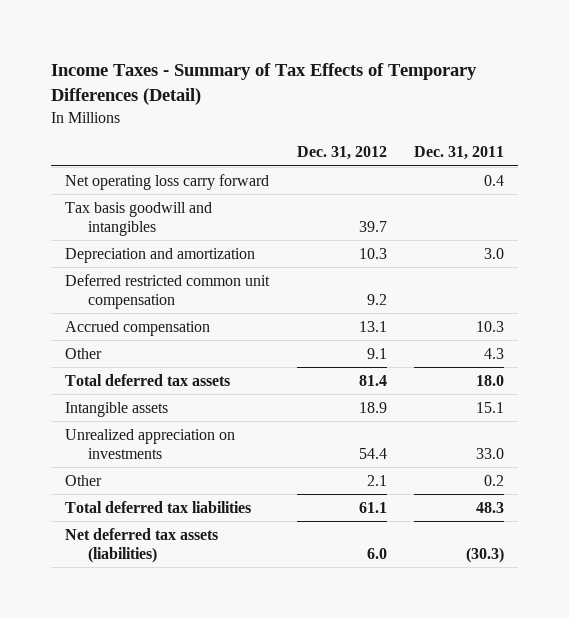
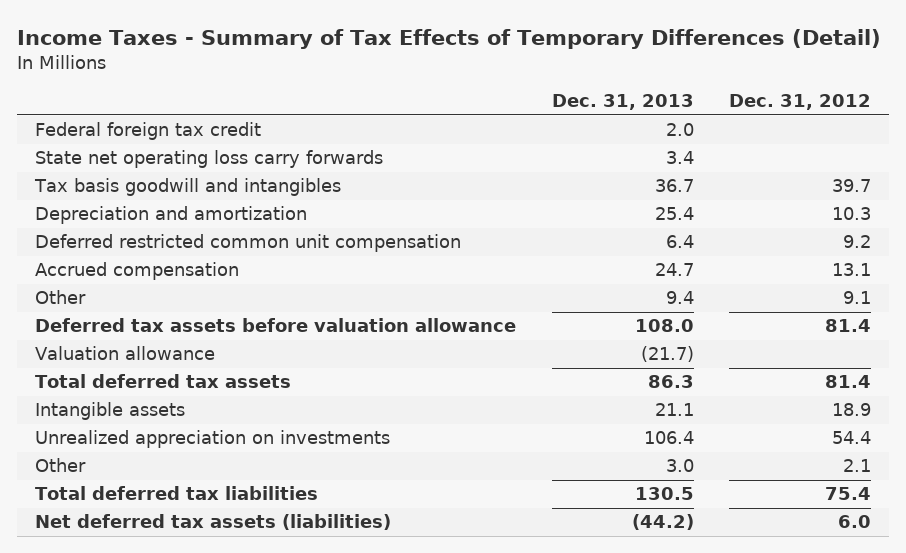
- | Dec. 31, 2012 | Dec. 31, 2011
+ | Dec. 31, 2013 | Dec. 31, 2012
- Net operating loss carry forward | | 0.4
+ Federal foreign tax credit | 2.0 |
+ State net operating loss carry forwards | 3.4 |
+ Deferred tax assets before valuation allowance | 108.0 | 81.4
+ Valuation allowance | (21.7) |
- Total deferred tax liabilities | 61.1 | 48.3
+ Total deferred tax liabilities | 130.5 | 75.4

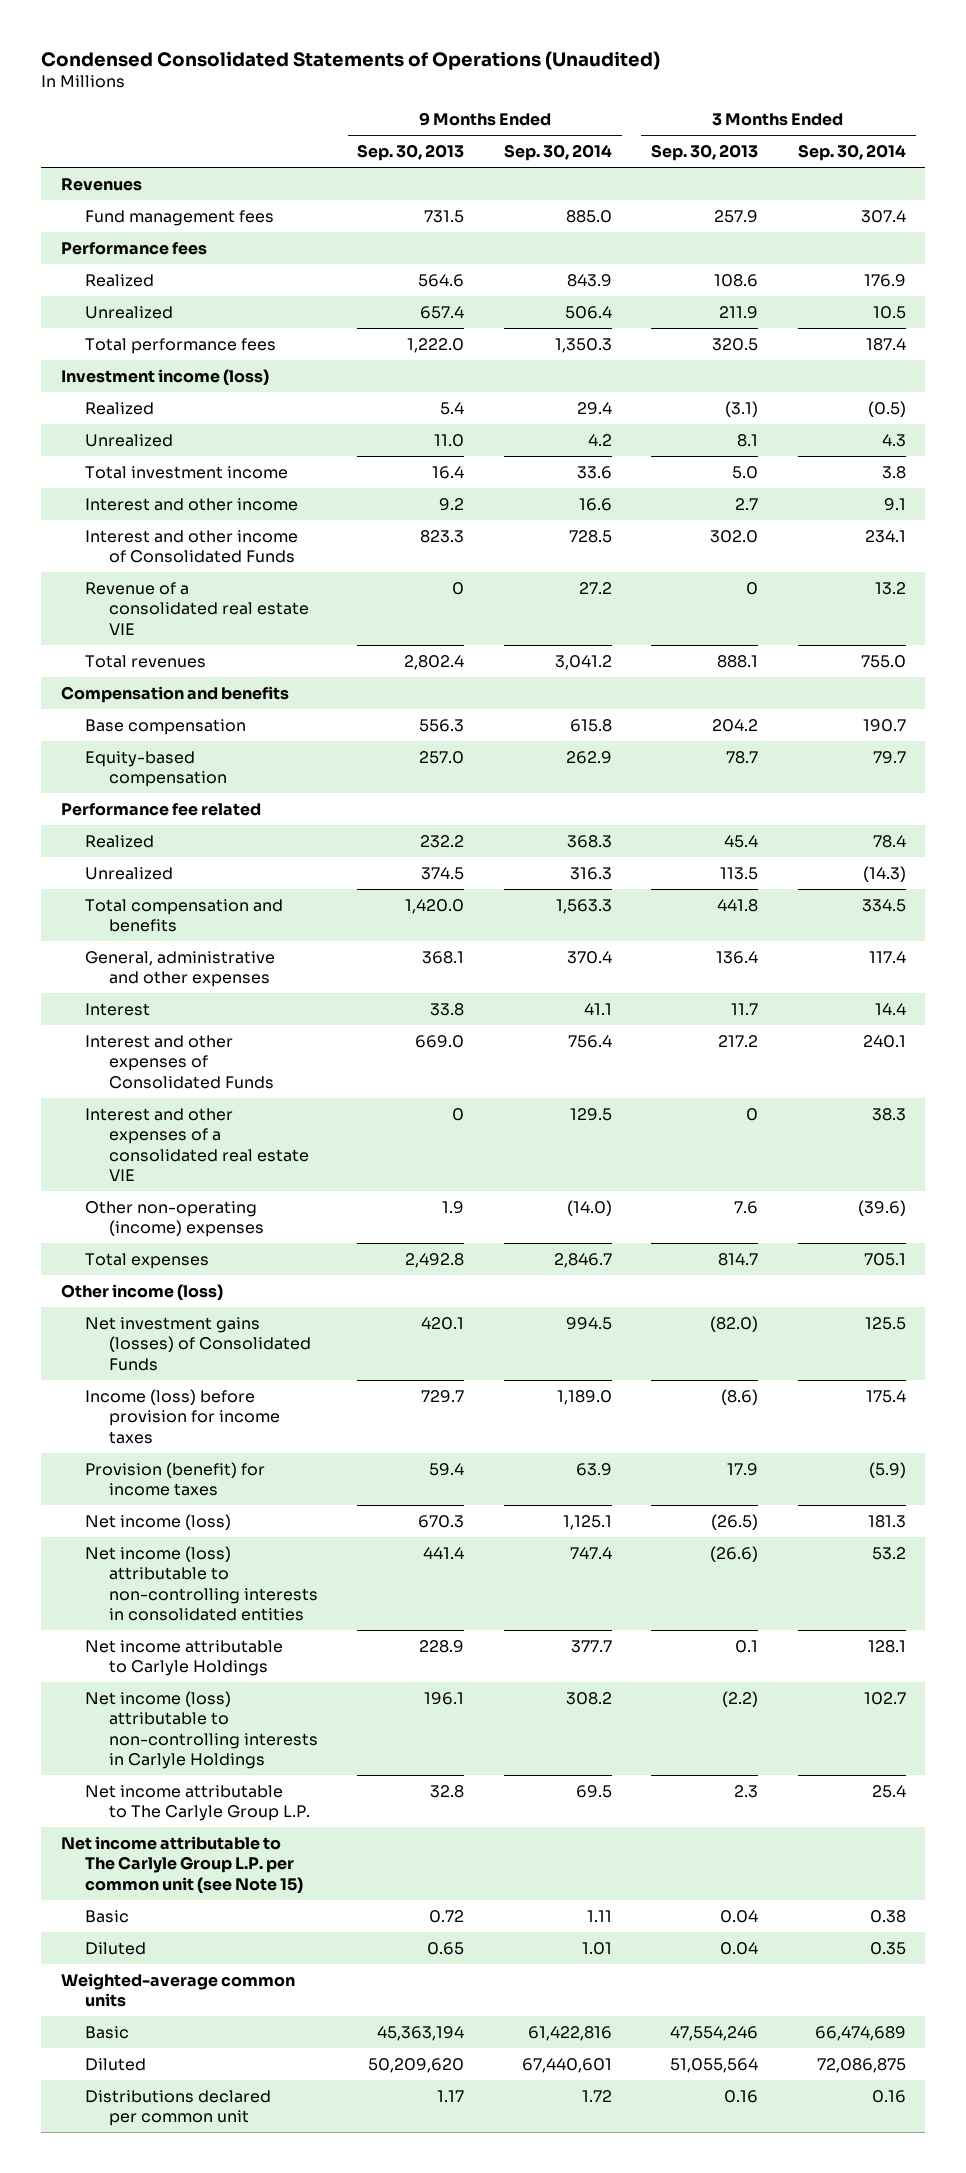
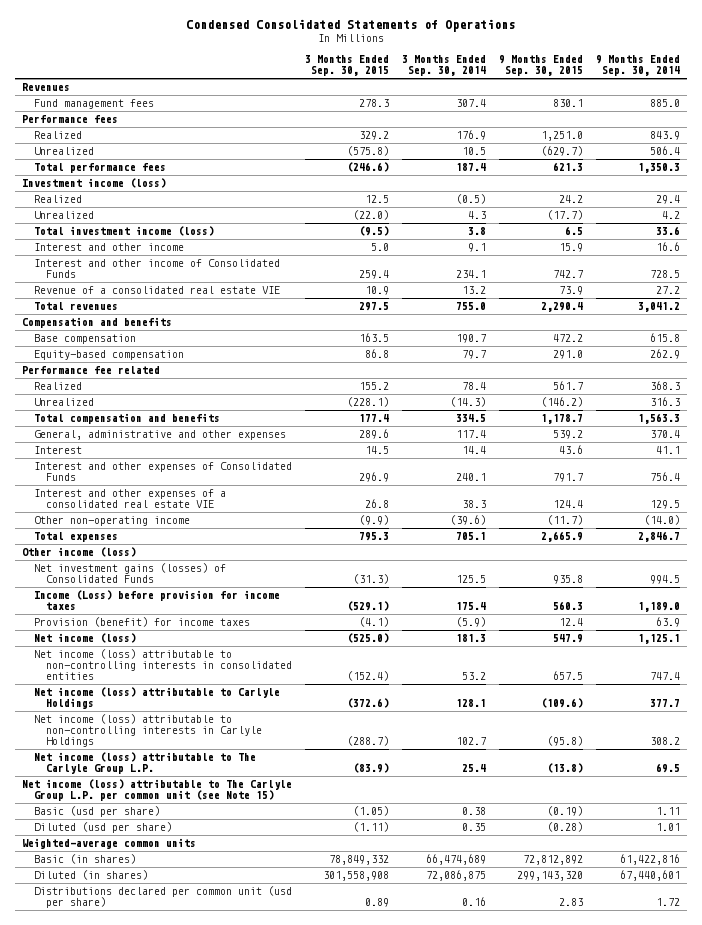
- Condensed Consolidated Statements of Operations (Unaudited)
+ Condensed Consolidated Statements of Operations
- | 9 Months Ended Sep. 30, 2013 | 9 Months Ended Sep. 30, 2014 | 3 Months Ended Sep. 30, 2013 | 3 Months Ended Sep. 30, 2014
+ | 3 Months Ended Sep. 30, 2015 | 3 Months Ended Sep. 30, 2014 | 9 Months Ended Sep. 30, 2015 | 9 Months Ended Sep. 30, 2014
- Total investment income | 16.4 | 33.6 | 5.0 | 3.8
+ Total investment income (loss) | (9.5) | 3.8 | 6.5 | 33.6
- Other non-operating (income) expenses | 1.9 | (14.0) | 7.6 | (39.6)
+ Other non-operating income | (9.9) | (39.6) | (11.7) | (14.0)
- Income (loss) before provision for income taxes | 729.7 | 1,189.0 | (8.6) | 175.4
+ Income (Loss) before provision for income taxes | (529.1) | 175.4 | 560.3 | 1,189.0
- Net income attributable to Carlyle Holdings | 228.9 | 377.7 | 0.1 | 128.1
+ Net income (loss) attributable to Carlyle Holdings | (372.6) | 128.1 | (109.6) | 377.7
- Net income attributable to The Carlyle Group L.P. | 32.8 | 69.5 | 2.3 | 25.4
- Net income attributable to The Carlyle Group L.P. per common unit (see Note 15)
- Basic | 0.72 | 1.11 | 0.04 | 0.38
- Diluted | 0.65 | 1.01 | 0.04 | 0.35
+ Net income (loss) attributable to The Carlyle Group L.P. | (83.9) | 25.4 | (13.8) | 69.5
+ Net income (loss) attributable to The Carlyle Group L.P. per common unit (see Note 15)
+ Basic (usd per share) | (1.05) | 0.38 | (0.19) | 1.11
+ Diluted (usd per share) | (1.11) | 0.35 | (0.28) | 1.01
- Basic | 45,363,194 | 61,422,816 | 47,554,246 | 66,474,689
- Diluted | 50,209,620 | 67,440,601 | 51,055,564 | 72,086,875
- Distributions declared per common unit | 1.17 | 1.72 | 0.16 | 0.16
+ Basic (in shares) | 78,849,332 | 66,474,689 | 72,812,892 | 61,422,816
+ Diluted (in shares) | 301,558,908 | 72,086,875 | 299,143,320 | 67,440,601
+ Distributions declared per common unit (usd per share) | 0.89 | 0.16 | 2.83 | 1.72

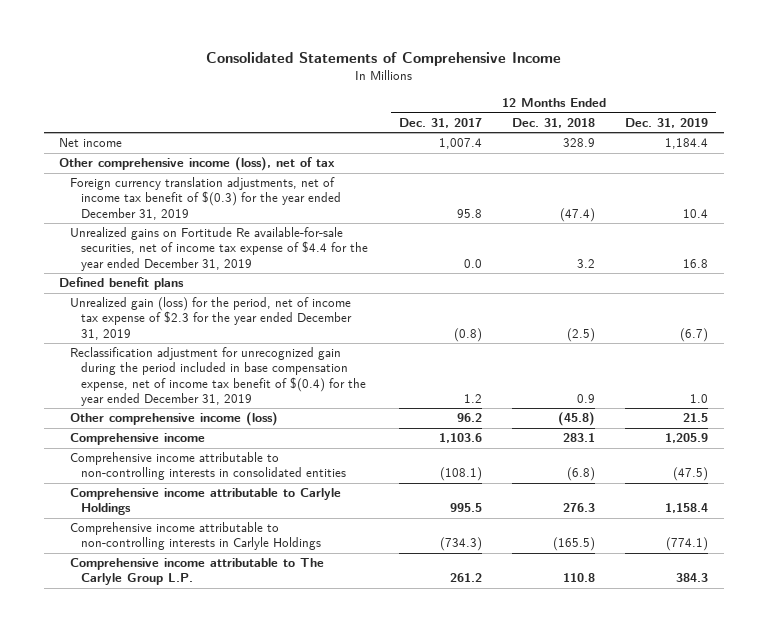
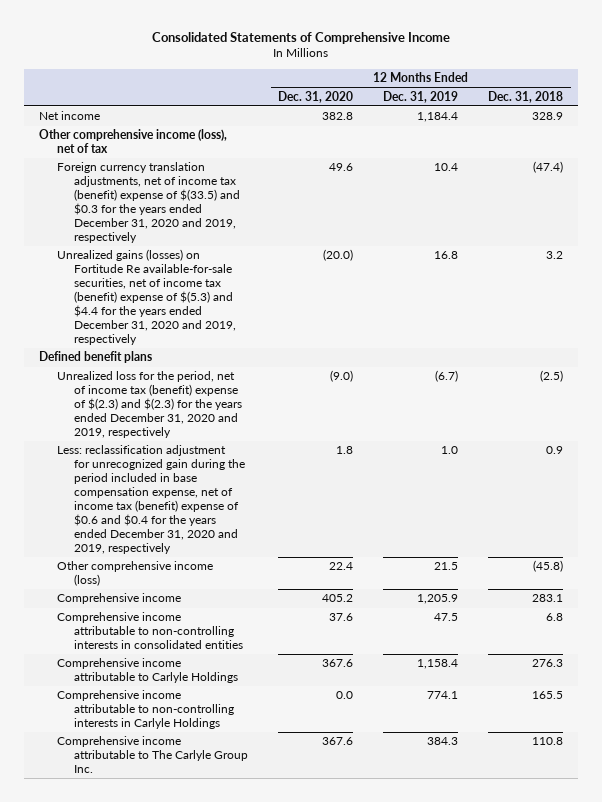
- | 12 Months Ended Dec. 31, 2017 | 12 Months Ended Dec. 31, 2018 | 12 Months Ended Dec. 31, 2019
+ | 12 Months Ended Dec. 31, 2020 | 12 Months Ended Dec. 31, 2019 | 12 Months Ended Dec. 31, 2018
- Foreign currency translation adjustments, net of income tax benefit of $(0.3) for the year ended December 31, 2019 | 95.8 | (47.4) | 10.4
- Unrealized gains on Fortitude Re available-for-sale securities, net of income tax expense of $4.4 for the year ended December 31, 2019 | 0.0 | 3.2 | 16.8
+ Foreign currency translation adjustments, net of income tax (benefit) expense of $(33.5) and $0.3 for the years ended December 31, 2020 and 2019, respectively | 49.6 | 10.4 | (47.4)
+ Unrealized gains (losses) on Fortitude Re available-for-sale securities, net of income tax (benefit) expense of $(5.3) and $4.4 for the years ended December 31, 2020 and 2019, respectively | (20.0) | 16.8 | 3.2
- Unrealized gain (loss) for the period, net of income tax expense of $2.3 for the year ended December 31, 2019 | (0.8) | (2.5) | (6.7)
- Reclassification adjustment for unrecognized gain during the period included in base compensation expense, net of income tax benefit of $(0.4) for the year ended December 31, 2019 | 1.2 | 0.9 | 1.0
+ Unrealized loss for the period, net of income tax (benefit) expense of $(2.3) and $(2.3) for the years ended December 31, 2020 and 2019, respectively | (9.0) | (6.7) | (2.5)
+ Less: reclassification adjustment for unrecognized gain during the period included in base compensation expense, net of income tax (benefit) expense of $0.6 and $0.4 for the years ended December 31, 2020 and 2019, respectively | 1.8 | 1.0 | 0.9
- Comprehensive income attributable to non-controlling interests in consolidated entities | (108.1) | (6.8) | (47.5)
+ Comprehensive income attributable to non-controlling interests in consolidated entities | 37.6 | 47.5 | 6.8
- Comprehensive income attributable to non-controlling interests in Carlyle Holdings | (734.3) | (165.5) | (774.1)
- Comprehensive income attributable to The Carlyle Group L.P. | 261.2 | 110.8 | 384.3
+ Comprehensive income attributable to non-controlling interests in Carlyle Holdings | 0.0 | 774.1 | 165.5
+ Comprehensive income attributable to The Carlyle Group Inc. | 367.6 | 384.3 | 110.8

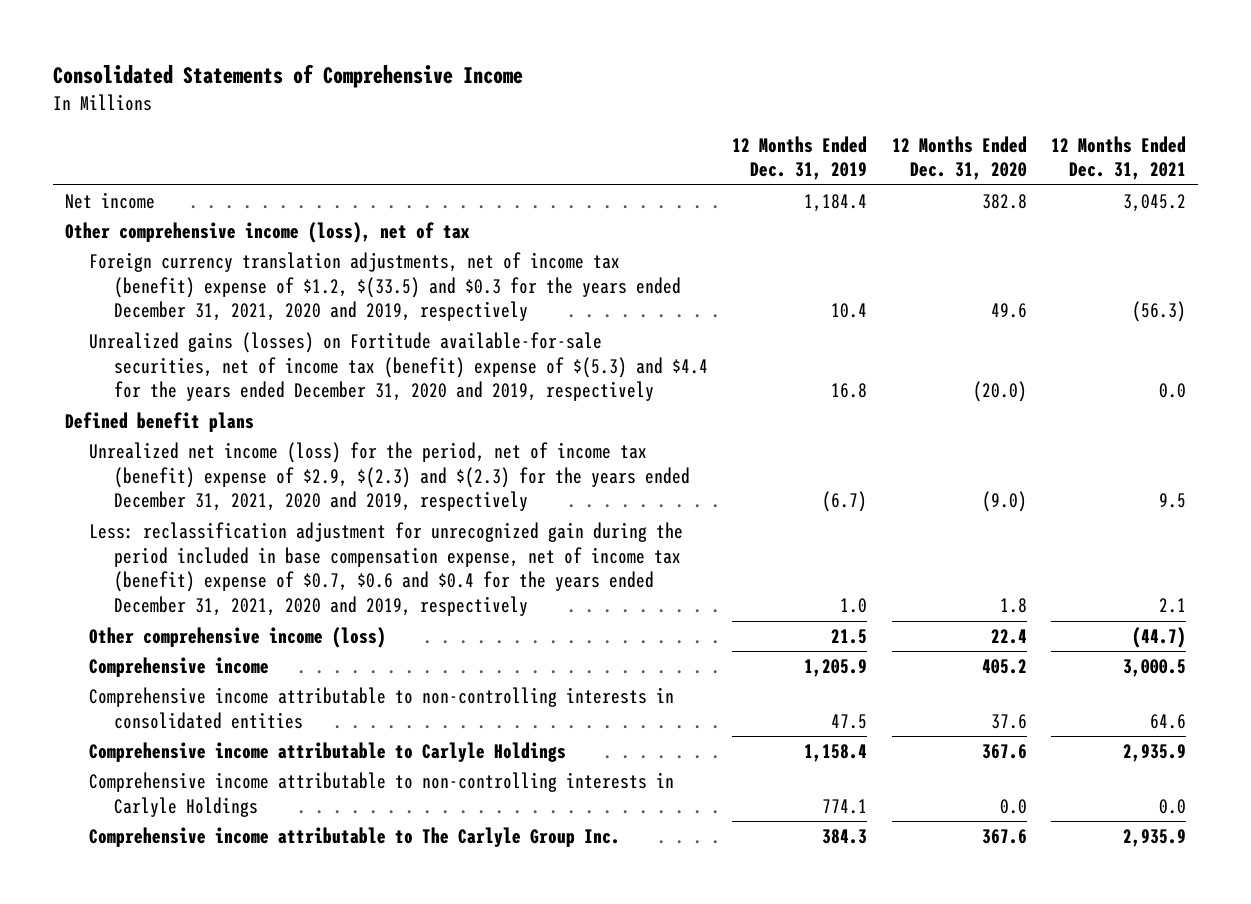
- | 12 Months Ended Dec. 31, 2020 | 12 Months Ended Dec. 31, 2019 | 12 Months Ended Dec. 31, 2018
+ | 12 Months Ended Dec. 31, 2019 | 12 Months Ended Dec. 31, 2020 | 12 Months Ended Dec. 31, 2021
- Foreign currency translation adjustments, net of income tax (benefit) expense of $(33.5) and $0.3 for the years ended December 31, 2020 and 2019, respectively | 49.6 | 10.4 | (47.4)
- Unrealized gains (losses) on Fortitude Re available-for-sale securities, net of income tax (benefit) expense of $(5.3) and $4.4 for the years ended December 31, 2020 and 2019, respectively | (20.0) | 16.8 | 3.2
+ Foreign currency translation adjustments, net of income tax (benefit) expense of $1.2, $(33.5) and $0.3 for the years ended December 31, 2021, 2020 and 2019, respectively | 10.4 | 49.6 | (56.3)
+ Unrealized gains (losses) on Fortitude available-for-sale securities, net of income tax (benefit) expense of $(5.3) and $4.4 for the years ended December 31, 2020 and 2019, respectively | 16.8 | (20.0) | 0.0
- Unrealized loss for the period, net of income tax (benefit) expense of $(2.3) and $(2.3) for the years ended December 31, 2020 and 2019, respectively | (9.0) | (6.7) | (2.5)
- Less: reclassification adjustment for unrecognized gain during the period included in base compensation expense, net of income tax (benefit) expense of $0.6 and $0.4 for the years ended December 31, 2020 and 2019, respectively | 1.8 | 1.0 | 0.9
+ Unrealized net income (loss) for the period, net of income tax (benefit) expense of $2.9, $(2.3) and $(2.3) for the years ended December 31, 2021, 2020 and 2019, respectively | (6.7) | (9.0) | 9.5
+ Less: reclassification adjustment for unrecognized gain during the period included in base compensation expense, net of income tax (benefit) expense of $0.7, $0.6 and $0.4 for the years ended December 31, 2021, 2020 and 2019, respectively | 1.0 | 1.8 | 2.1

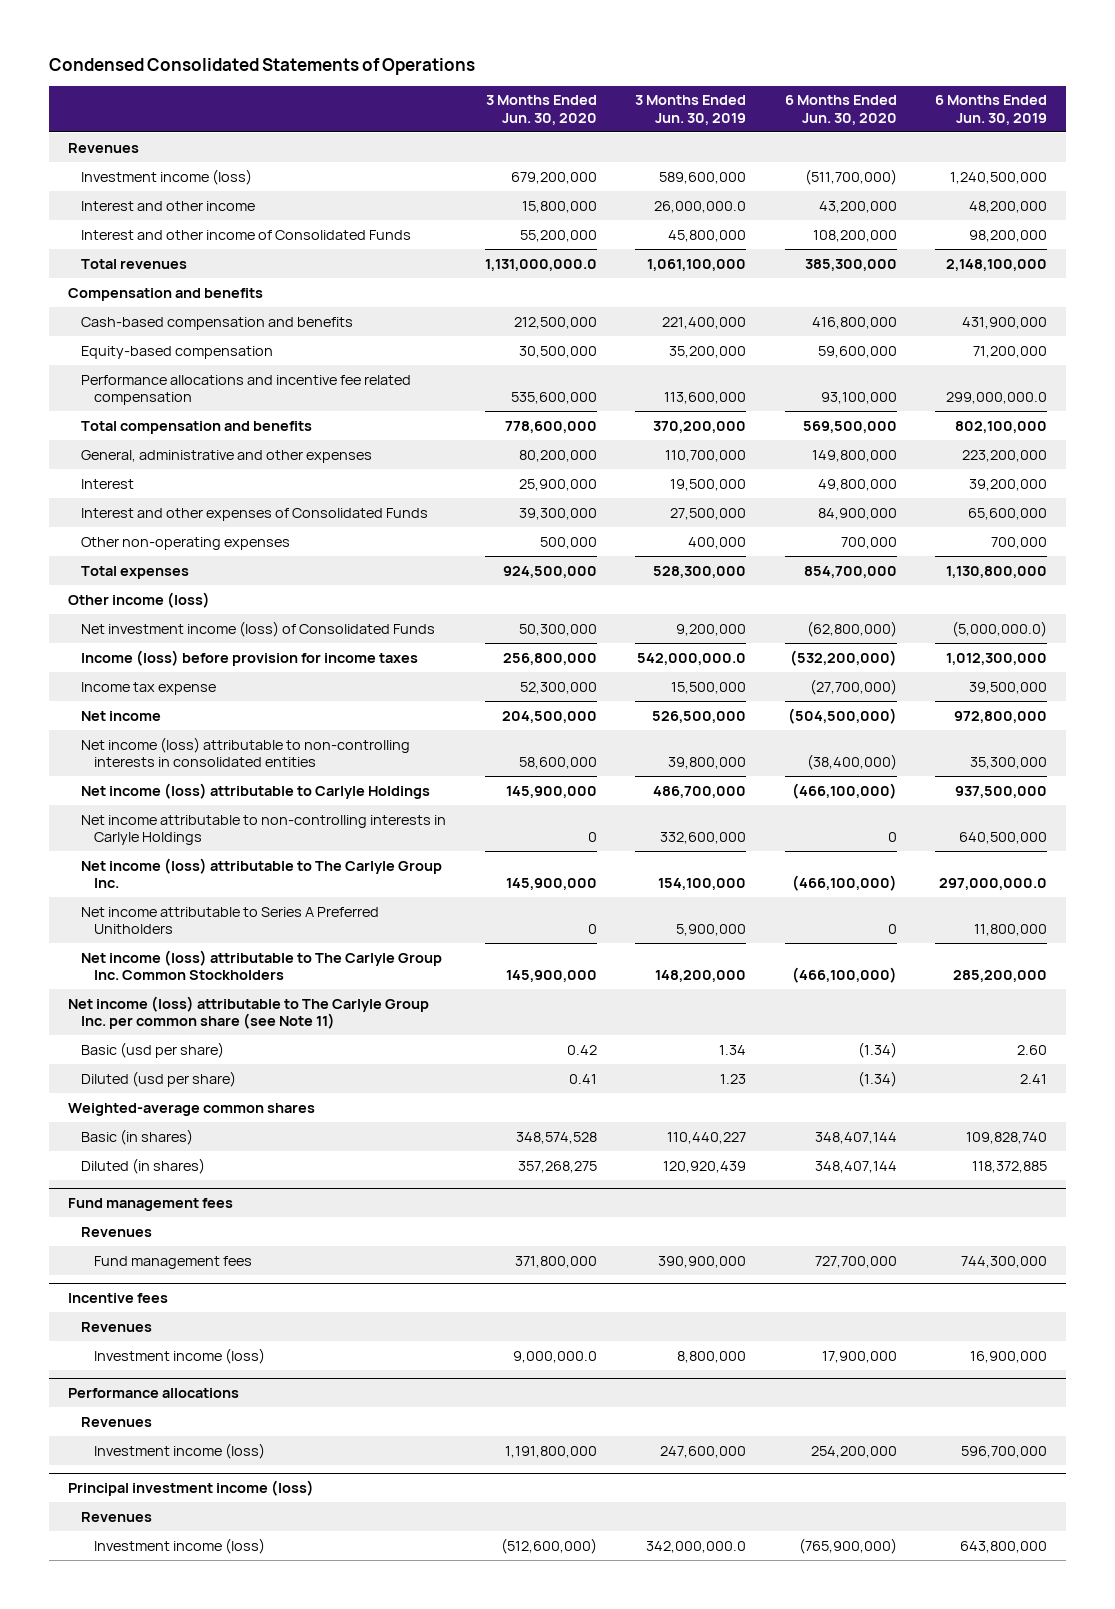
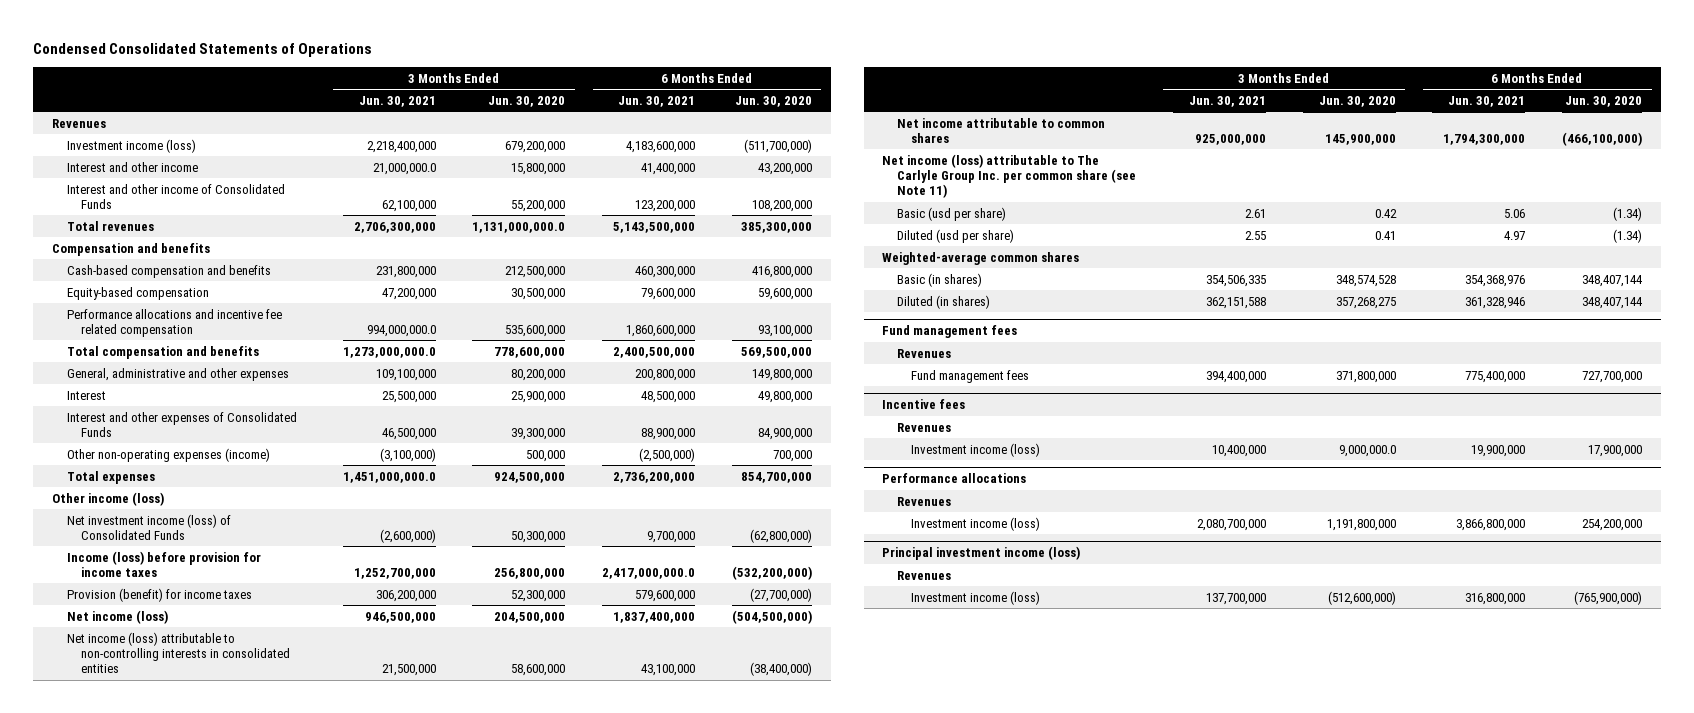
- | 3 Months Ended Jun. 30, 2020 | 3 Months Ended Jun. 30, 2019 | 6 Months Ended Jun. 30, 2020 | 6 Months Ended Jun. 30, 2019
+ | 3 Months Ended Jun. 30, 2021 | 3 Months Ended Jun. 30, 2020 | 6 Months Ended Jun. 30, 2021 | 6 Months Ended Jun. 30, 2020
- Other non-operating expenses | 500,000 | 400,000 | 700,000 | 700,000
+ Other non-operating expenses (income) | (3,100,000) | 500,000 | (2,500,000) | 700,000
- Income tax expense | 52,300,000 | 15,500,000 | (27,700,000) | 39,500,000
- Net income | 204,500,000 | 526,500,000 | (504,500,000) | 972,800,000
+ Provision (benefit) for income taxes | 306,200,000 | 52,300,000 | 579,600,000 | (27,700,000)
+ Net income (loss) | 946,500,000 | 204,500,000 | 1,837,400,000 | (504,500,000)
- Net income (loss) attributable to Carlyle Holdings | 145,900,000 | 486,700,000 | (466,100,000) | 937,500,000
- Net income attributable to non-controlling interests in Carlyle Holdings | 0 | 332,600,000 | 0 | 640,500,000
- Net income (loss) attributable to The Carlyle Group Inc. | 145,900,000 | 154,100,000 | (466,100,000) | 297,000,000.0
- Net income attributable to Series A Preferred Unitholders | 0 | 5,900,000 | 0 | 11,800,000
- Net income (loss) attributable to The Carlyle Group Inc. Common Stockholders | 145,900,000 | 148,200,000 | (466,100,000) | 285,200,000
+ Net income attributable to common shares | 925,000,000 | 145,900,000 | 1,794,300,000 | (466,100,000)

